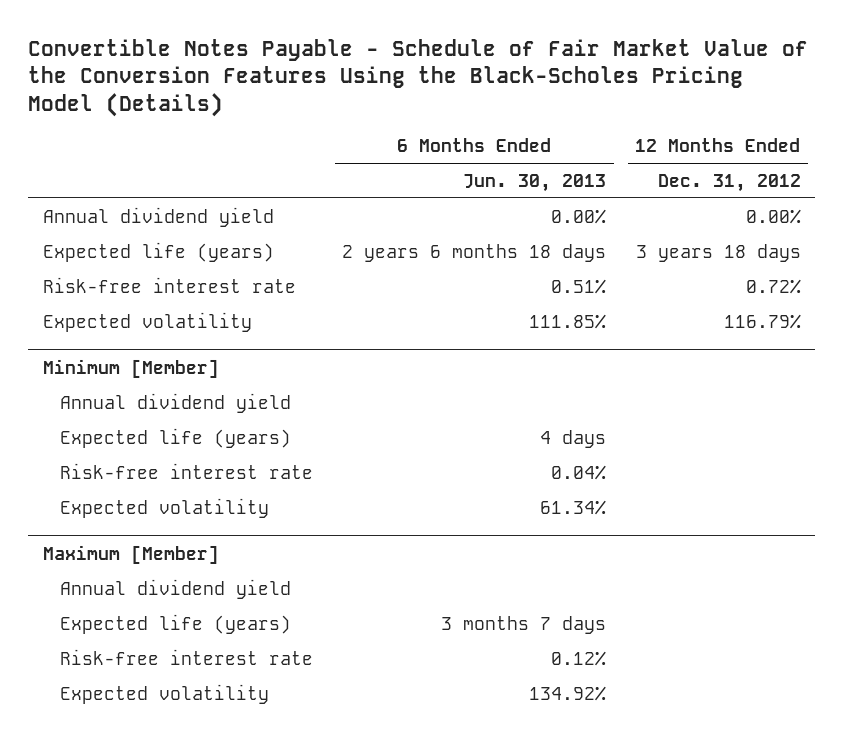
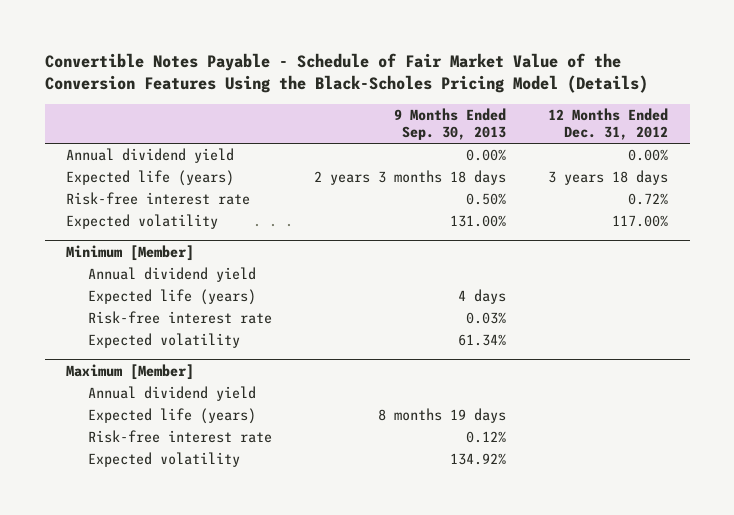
- | 6 Months Ended Jun. 30, 2013 | 12 Months Ended Dec. 31, 2012
+ | 9 Months Ended Sep. 30, 2013 | 12 Months Ended Dec. 31, 2012
- Expected volatility | 111.85% | 116.79%
+ Expected volatility | 131.00% | 117.00%

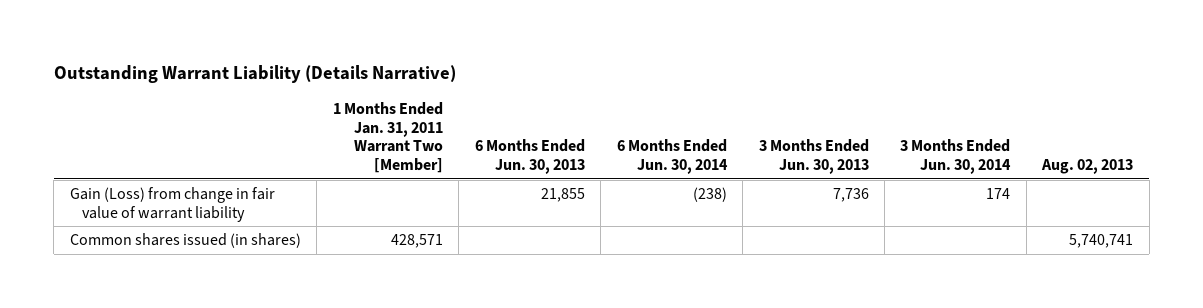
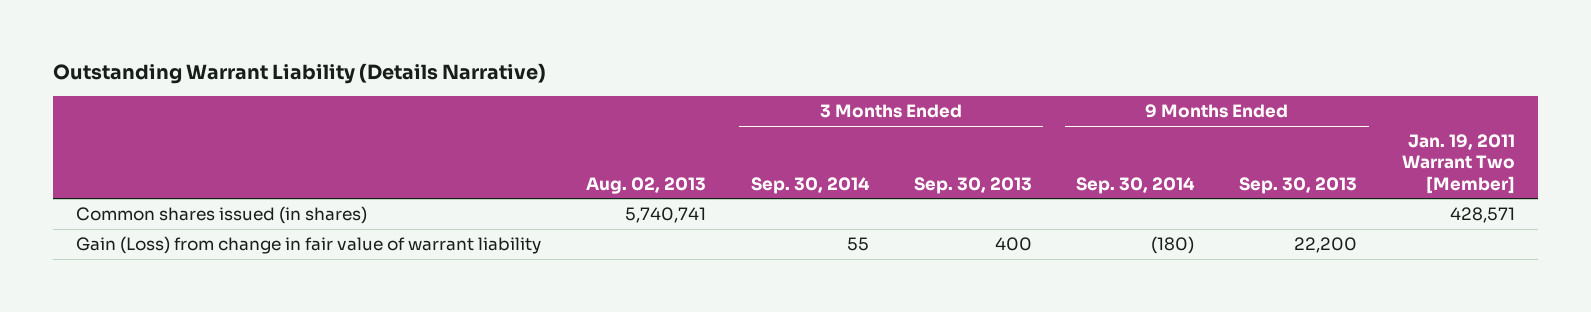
- | 1 Months Ended Jan. 31, 2011 Warrant Two [Member] | 6 Months Ended Jun. 30, 2013 | 6 Months Ended Jun. 30, 2014 | 3 Months Ended Jun. 30, 2013 | 3 Months Ended Jun. 30, 2014 | Aug. 02, 2013
+ | Aug. 02, 2013 | 3 Months Ended Sep. 30, 2014 | 3 Months Ended Sep. 30, 2013 | 9 Months Ended Sep. 30, 2014 | 9 Months Ended Sep. 30, 2013 | Jan. 19, 2011 Warrant Two [Member]
moved down: Gain (Loss) from change in fair value of warrant liability | | 55 | 400 | (180) | 22,200 |

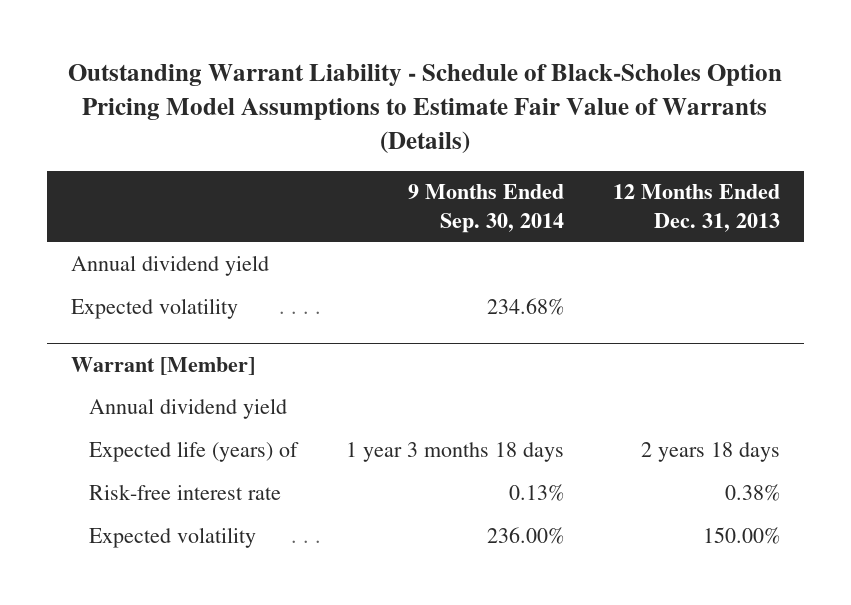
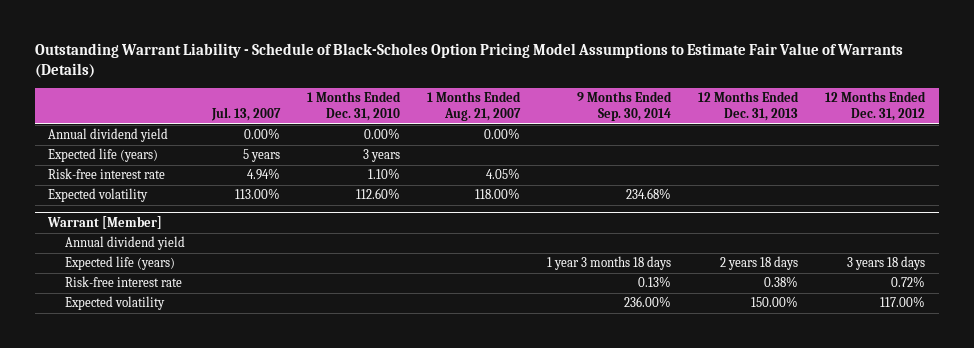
- | 9 Months Ended Sep. 30, 2014 | 12 Months Ended Dec. 31, 2013
+ | Jul. 13, 2007 | 1 Months Ended Dec. 31, 2010 | 1 Months Ended Aug. 21, 2007 | 9 Months Ended Sep. 30, 2014 | 12 Months Ended Dec. 31, 2013 | 12 Months Ended Dec. 31, 2012
+ Expected life (years) | 5 years | 3 years | | | |
+ Risk-free interest rate | 4.94% | 1.10% | 4.05% | | |
@ Warrant [Member]
- Expected life (years) of | 1 year 3 months 18 days | 2 years 18 days
+ Expected life (years) | | | | 1 year 3 months 18 days | 2 years 18 days | 3 years 18 days

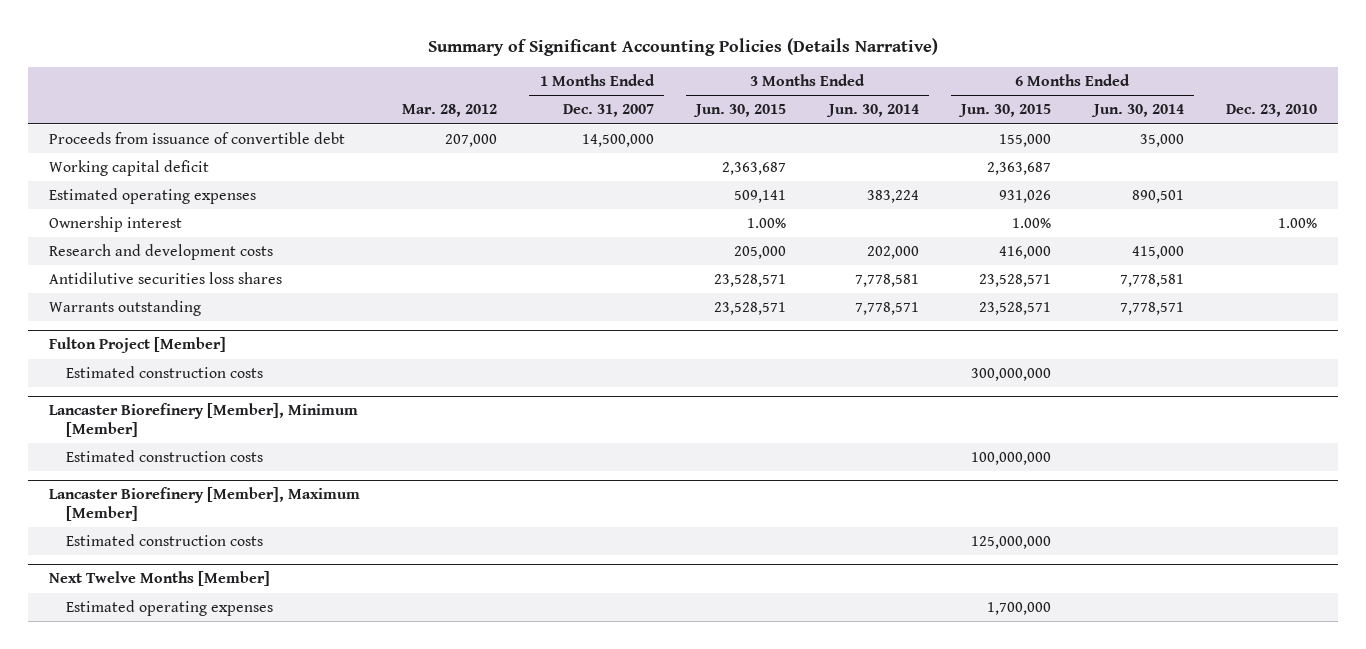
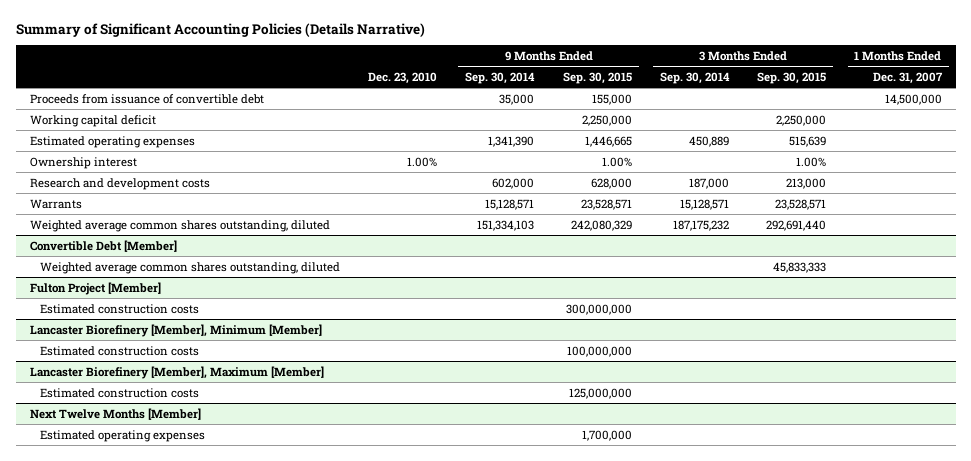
- | Mar. 28, 2012 | 1 Months Ended Dec. 31, 2007 | 3 Months Ended Jun. 30, 2015 | 3 Months Ended Jun. 30, 2014 | 6 Months Ended Jun. 30, 2015 | 6 Months Ended Jun. 30, 2014 | Dec. 23, 2010
+ | Dec. 23, 2010 | 9 Months Ended Sep. 30, 2014 | 9 Months Ended Sep. 30, 2015 | 3 Months Ended Sep. 30, 2014 | 3 Months Ended Sep. 30, 2015 | 1 Months Ended Dec. 31, 2007
- Antidilutive securities loss shares | | | 23,528,571 | 7,778,581 | 23,528,571 | 7,778,581 |
- Warrants outstanding | | | 23,528,571 | 7,778,571 | 23,528,571 | 7,778,571 |
+ Warrants | | 15,128,571 | 23,528,571 | 15,128,571 | 23,528,571 |
+ Weighted average common shares outstanding, diluted | | 151,334,103 | 242,080,329 | 187,175,232 | 292,691,440 |
+ Convertible Debt [Member]
+ Weighted average common shares outstanding, diluted | | | | | 45,833,333 |

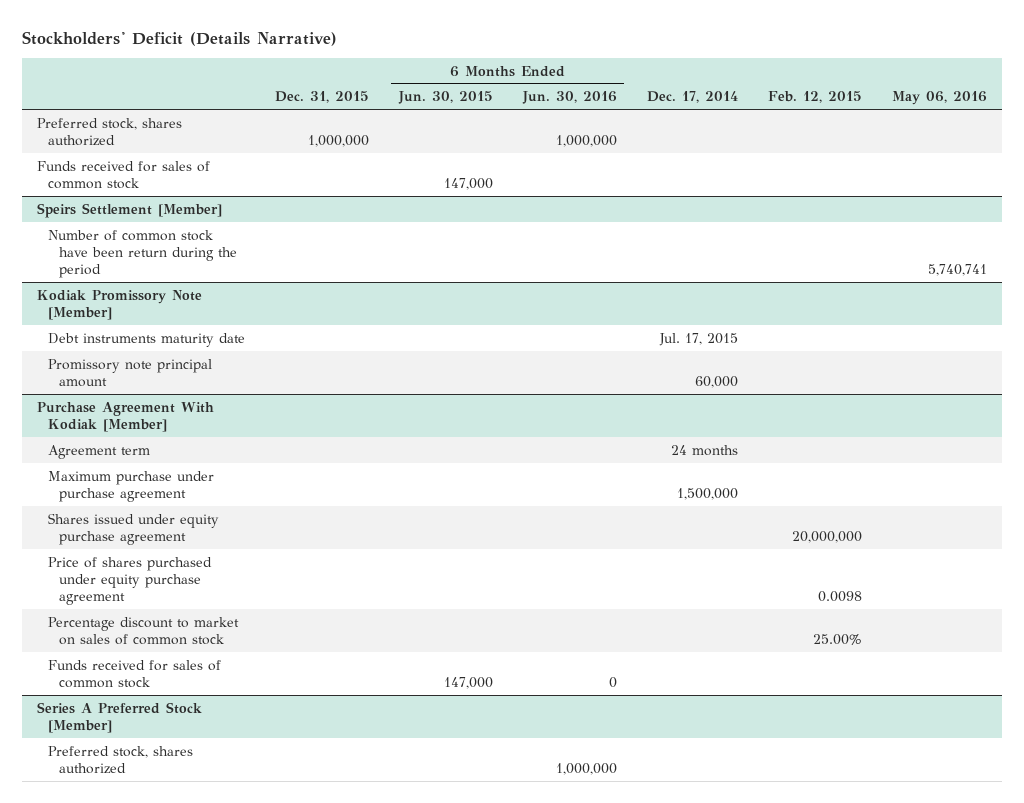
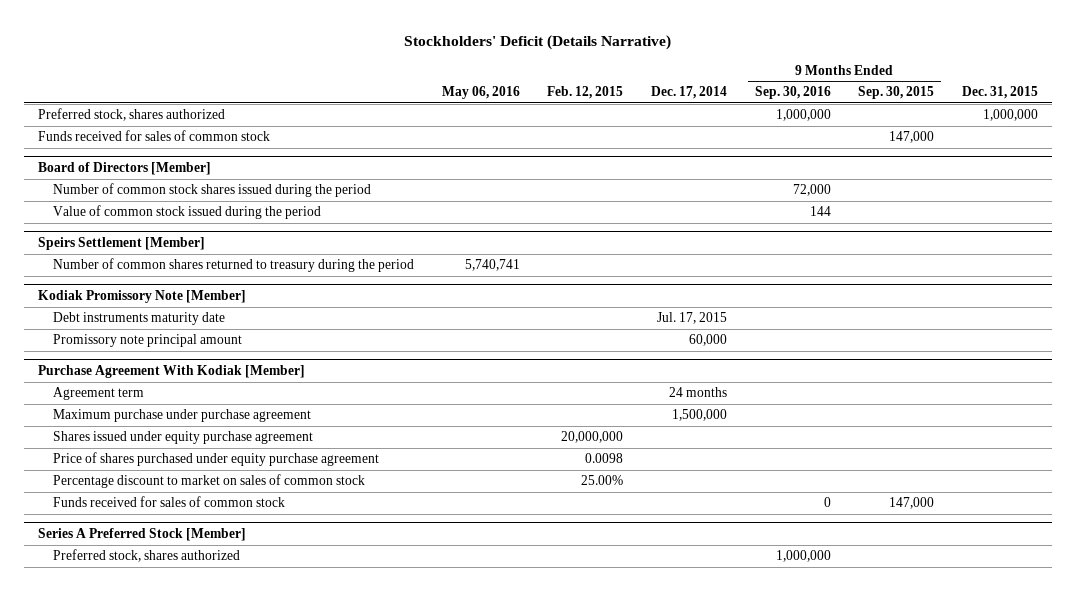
- | Dec. 31, 2015 | 6 Months Ended Jun. 30, 2015 | 6 Months Ended Jun. 30, 2016 | Dec. 17, 2014 | Feb. 12, 2015 | May 06, 2016
+ | May 06, 2016 | Feb. 12, 2015 | Dec. 17, 2014 | 9 Months Ended Sep. 30, 2016 | 9 Months Ended Sep. 30, 2015 | Dec. 31, 2015
+ Board of Directors [Member]
+ Number of common stock shares issued during the period | | | | 72,000 | |
+ Value of common stock issued during the period | | | | 144 | |
@ Speirs Settlement [Member]
- Number of common stock have been return during the period | | | | | | 5,740,741
+ Number of common shares returned to treasury during the period | 5,740,741 | | | | |

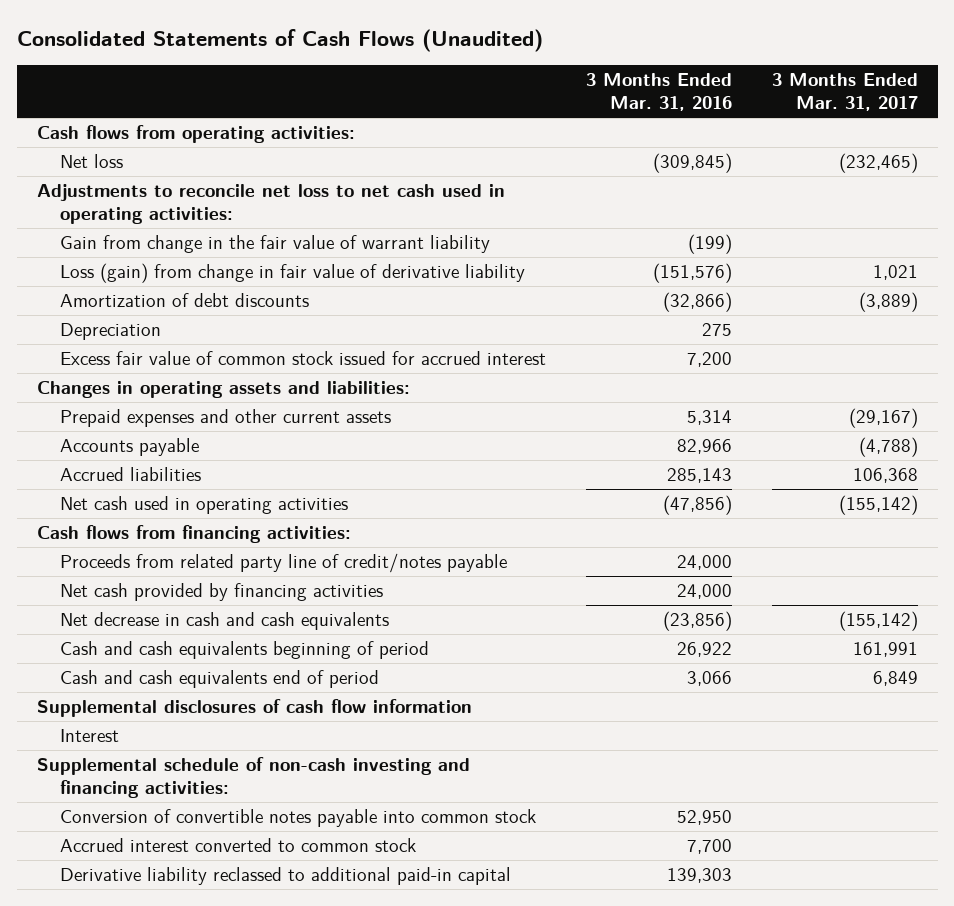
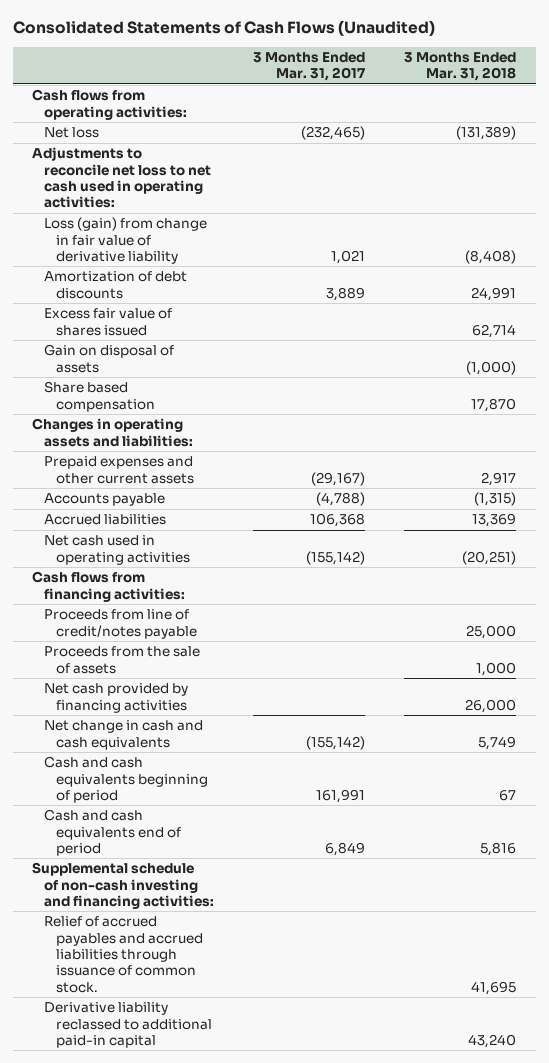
- | 3 Months Ended Mar. 31, 2016 | 3 Months Ended Mar. 31, 2017
+ | 3 Months Ended Mar. 31, 2017 | 3 Months Ended Mar. 31, 2018
- Gain from change in the fair value of warrant liability | (199) |
- Amortization of debt discounts | (32,866) | (3,889)
- Depreciation | 275 |
- Excess fair value of common stock issued for accrued interest | 7,200 |
+ Amortization of debt discounts | 3,889 | 24,991
+ Excess fair value of shares issued | | 62,714
+ Gain on disposal of assets | | (1,000)
+ Share based compensation | | 17,870
- Proceeds from related party line of credit/notes payable | 24,000 |
+ Proceeds from line of credit/notes payable | | 25,000
+ Proceeds from the sale of assets | | 1,000
- Net decrease in cash and cash equivalents | (23,856) | (155,142)
+ Net change in cash and cash equivalents | (155,142) | 5,749
- Supplemental disclosures of cash flow information
- Interest
- Conversion of convertible notes payable into common stock | 52,950 |
- Accrued interest converted to common stock | 7,700 |
+ Relief of accrued payables and accrued liabilities through issuance of common stock. | | 41,695

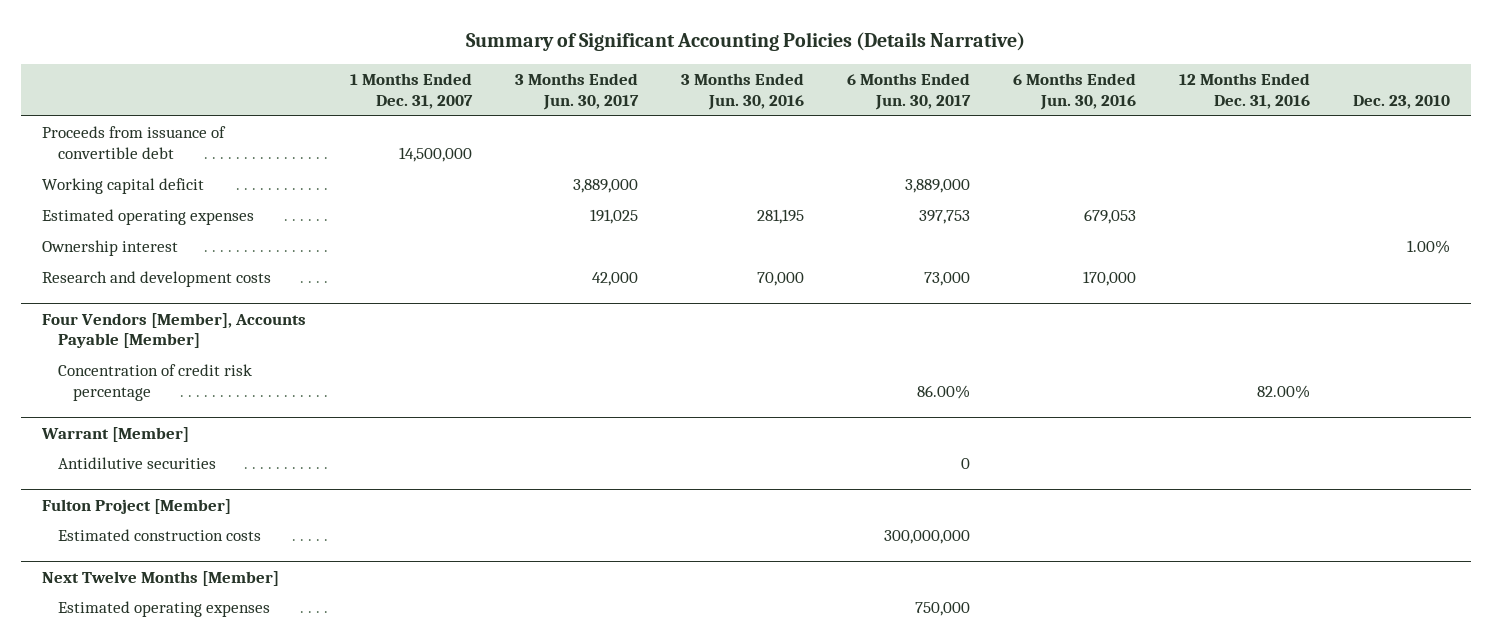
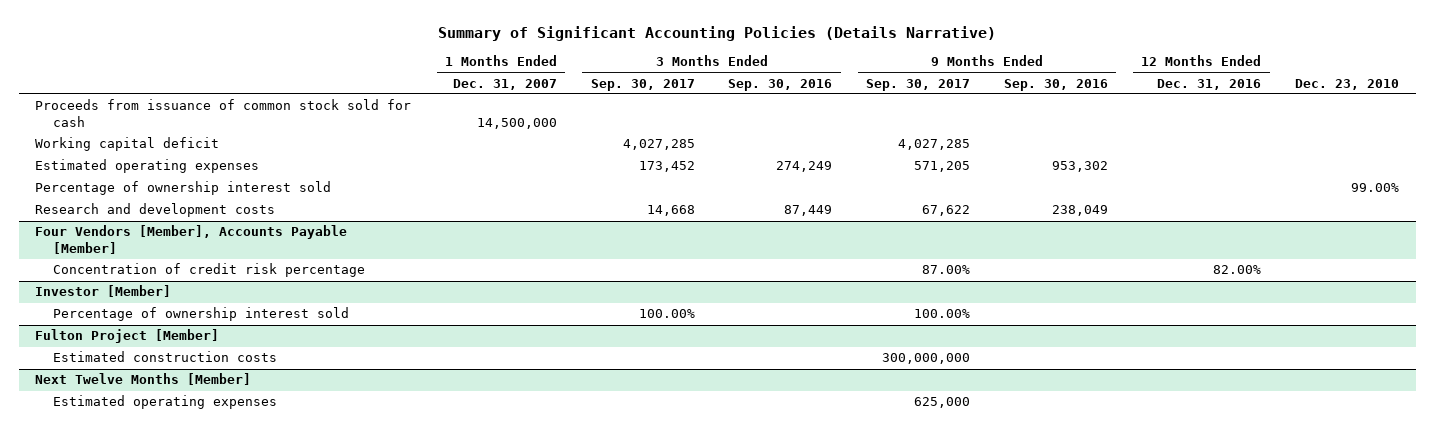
- | 1 Months Ended Dec. 31, 2007 | 3 Months Ended Jun. 30, 2017 | 3 Months Ended Jun. 30, 2016 | 6 Months Ended Jun. 30, 2017 | 6 Months Ended Jun. 30, 2016 | 12 Months Ended Dec. 31, 2016 | Dec. 23, 2010
+ | 1 Months Ended Dec. 31, 2007 | 3 Months Ended Sep. 30, 2017 | 3 Months Ended Sep. 30, 2016 | 9 Months Ended Sep. 30, 2017 | 9 Months Ended Sep. 30, 2016 | 12 Months Ended Dec. 31, 2016 | Dec. 23, 2010
- Proceeds from issuance of convertible debt | 14,500,000 | | | | | |
+ Proceeds from issuance of common stock sold for cash | 14,500,000 | | | | | |
- Ownership interest | | | | | | | 1.00%
+ Percentage of ownership interest sold | | | | | | | 99.00%
- Warrant [Member]
- Antidilutive securities | | | | 0 | | |
+ Investor [Member]
+ Percentage of ownership interest sold | | 100.00% | | 100.00% | | |

